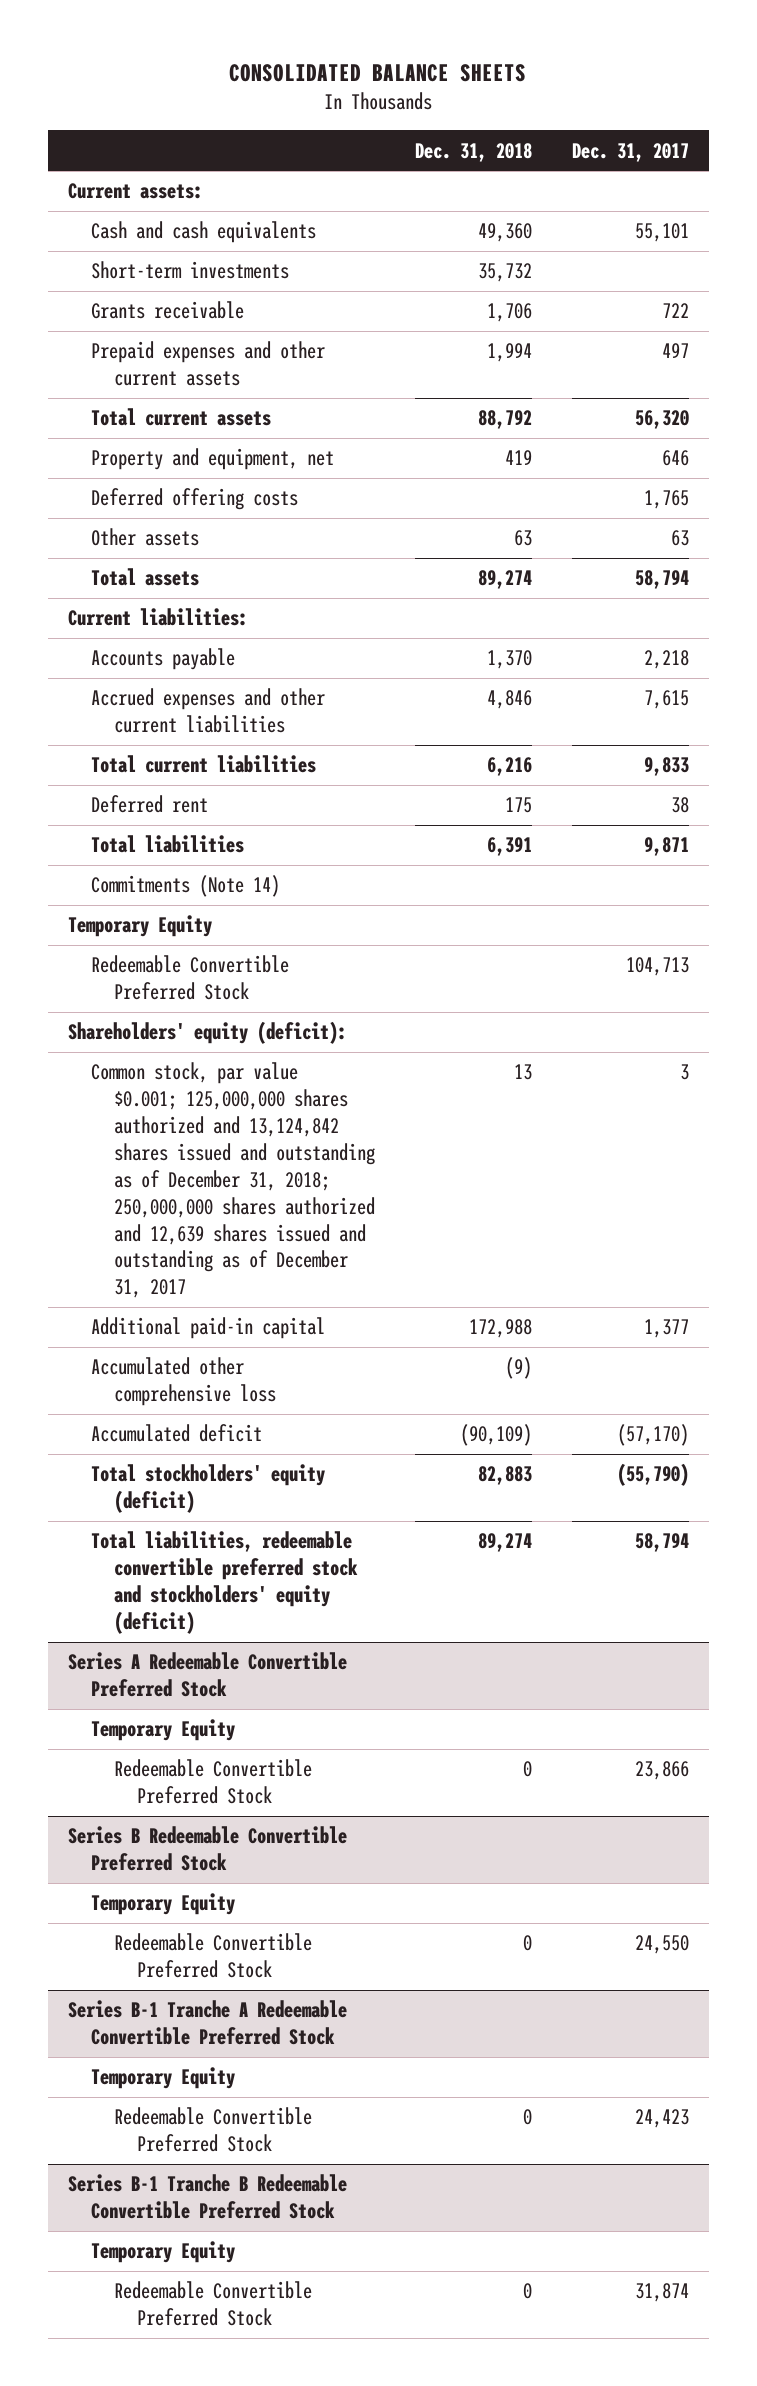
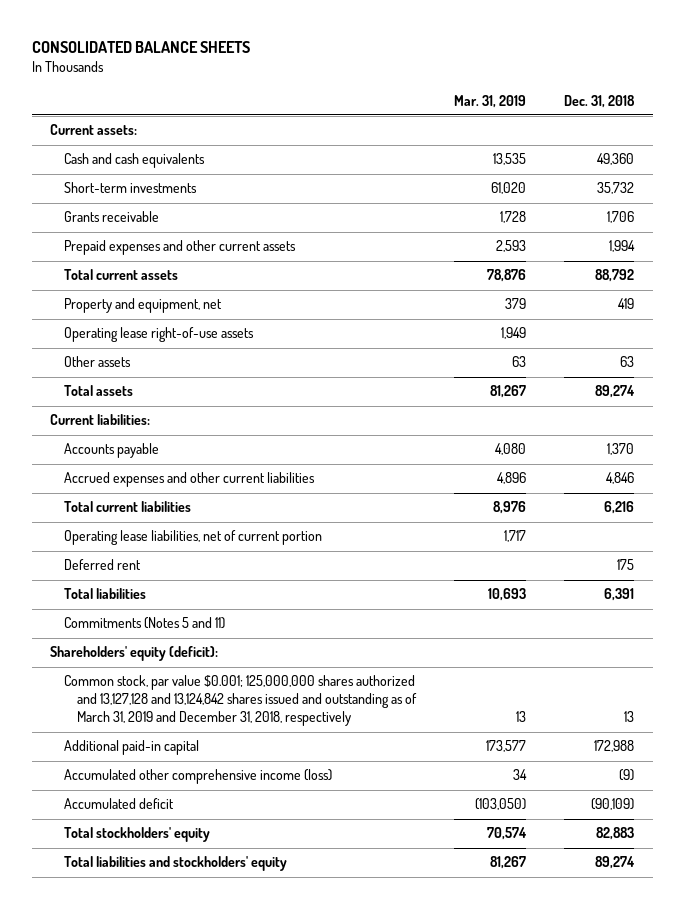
- | Dec. 31, 2018 | Dec. 31, 2017
+ | Mar. 31, 2019 | Dec. 31, 2018
- Deferred offering costs | | 1,765
+ Operating lease right-of-use assets | 1,949 |
+ Operating lease liabilities, net of current portion | 1,717 |
- Commitments (Note 14)
- Temporary Equity
- Redeemable Convertible Preferred Stock | | 104,713
+ Commitments (Notes 5 and 11)
- Common stock, par value $0.001; 125,000,000 shares authorized and 13,124,842 shares issued and outstanding as of December 31, 2018; 250,000,000 shares authorized and 12,639 shares issued and outstanding as of December 31, 2017 | 13 | 3
+ Common stock, par value $0.001; 125,000,000 shares authorized and 13,127,128 and 13,124,842 shares issued and outstanding as of March 31, 2019 and December 31, 2018, respectively | 13 | 13
- Accumulated other comprehensive loss | (9) |
+ Accumulated other comprehensive income (loss) | 34 | (9)
- Total stockholders' equity (deficit) | 82,883 | (55,790)
- Total liabilities, redeemable convertible preferred stock and stockholders' equity (deficit) | 89,274 | 58,794
- Series A Redeemable Convertible Preferred Stock
- Temporary Equity
- Redeemable Convertible Preferred Stock | 0 | 23,866
- Series B Redeemable Convertible Preferred Stock
- Temporary Equity
- Redeemable Convertible Preferred Stock | 0 | 24,550
- Series B-1 Tranche A Redeemable Convertible Preferred Stock
- Temporary Equity
- Redeemable Convertible Preferred Stock | 0 | 24,423
- Series B-1 Tranche B Redeemable Convertible Preferred Stock
- Temporary Equity
- Redeemable Convertible Preferred Stock | 0 | 31,874
+ Total stockholders' equity | 70,574 | 82,883
+ Total liabilities and stockholders' equity | 81,267 | 89,274

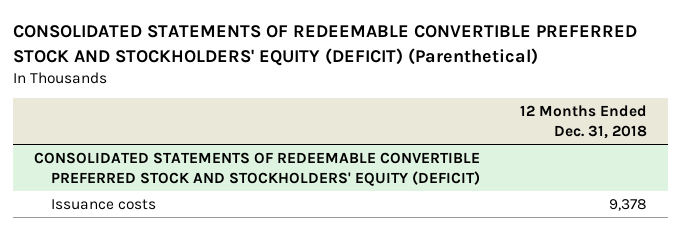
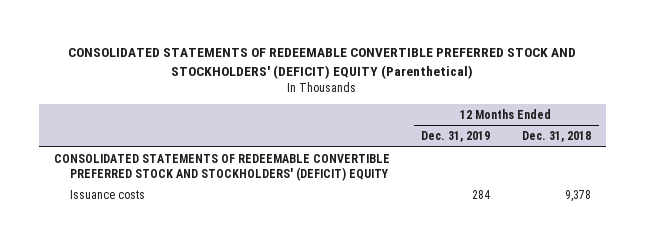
- CONSOLIDATED STATEMENTS OF REDEEMABLE CONVERTIBLE PREFERRED STOCK AND STOCKHOLDERS' EQUITY (DEFICIT) (Parenthetical)
+ CONSOLIDATED STATEMENTS OF REDEEMABLE CONVERTIBLE PREFERRED STOCK AND STOCKHOLDERS' (DEFICIT) EQUITY (Parenthetical)
- | 12 Months Ended Dec. 31, 2018
+ | 12 Months Ended Dec. 31, 2019 | 12 Months Ended Dec. 31, 2018
- CONSOLIDATED STATEMENTS OF REDEEMABLE CONVERTIBLE PREFERRED STOCK AND STOCKHOLDERS' EQUITY (DEFICIT)
+ CONSOLIDATED STATEMENTS OF REDEEMABLE CONVERTIBLE PREFERRED STOCK AND STOCKHOLDERS' (DEFICIT) EQUITY

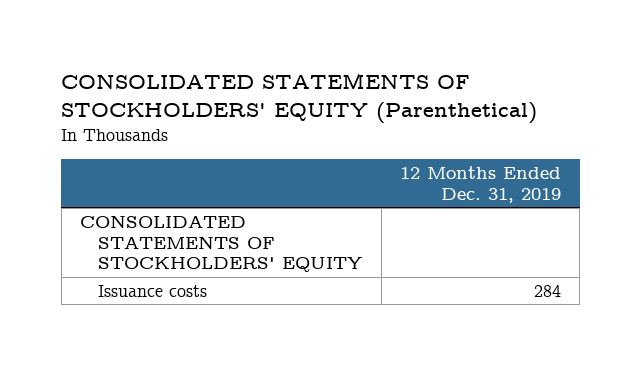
- CONSOLIDATED STATEMENTS OF REDEEMABLE CONVERTIBLE PREFERRED STOCK AND STOCKHOLDERS' (DEFICIT) EQUITY (Parenthetical)
+ CONSOLIDATED STATEMENTS OF STOCKHOLDERS' EQUITY (Parenthetical)
- | 12 Months Ended Dec. 31, 2019 | 12 Months Ended Dec. 31, 2018
+ | 12 Months Ended Dec. 31, 2019
- CONSOLIDATED STATEMENTS OF REDEEMABLE CONVERTIBLE PREFERRED STOCK AND STOCKHOLDERS' (DEFICIT) EQUITY
+ CONSOLIDATED STATEMENTS OF STOCKHOLDERS' EQUITY

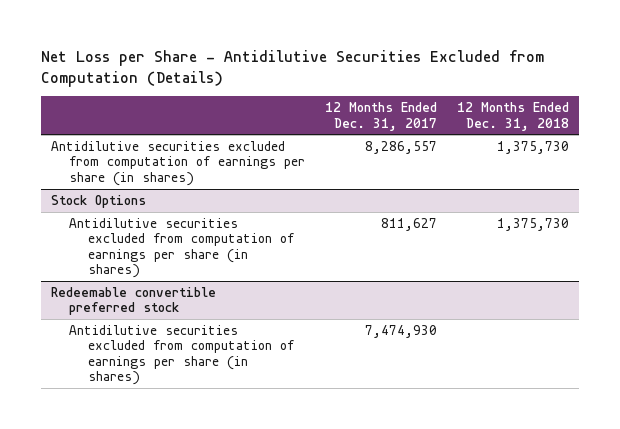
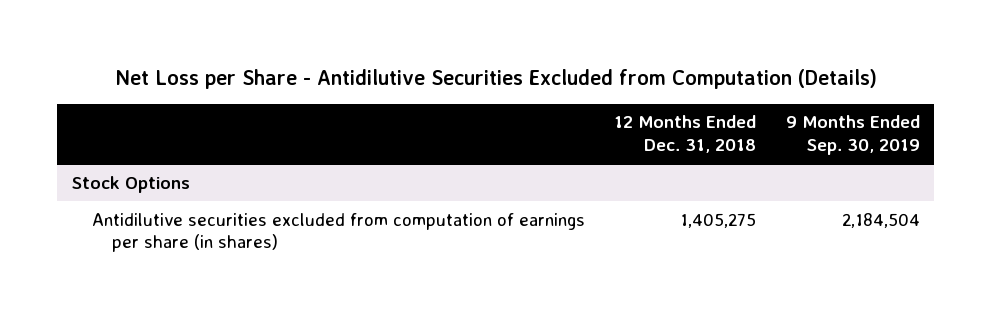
- | 12 Months Ended Dec. 31, 2017 | 12 Months Ended Dec. 31, 2018
+ | 12 Months Ended Dec. 31, 2018 | 9 Months Ended Sep. 30, 2019
- Antidilutive securities excluded from computation of earnings per share (in shares) | 8,286,557 | 1,375,730
@ Stock Options
- Antidilutive securities excluded from computation of earnings per share (in shares) | 811,627 | 1,375,730
- Redeemable convertible preferred stock
- Antidilutive securities excluded from computation of earnings per share (in shares) | 7,474,930 |
@ Stock Options
+ Antidilutive securities excluded from computation of earnings per share (in shares) | 1,405,275 | 2,184,504

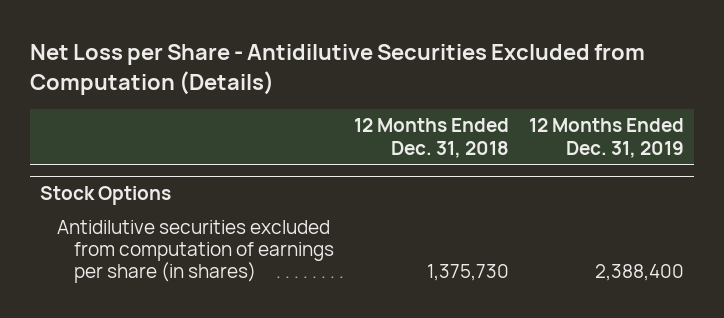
- | 12 Months Ended Dec. 31, 2018 | 9 Months Ended Sep. 30, 2019
+ | 12 Months Ended Dec. 31, 2018 | 12 Months Ended Dec. 31, 2019
@ Stock Options
- Antidilutive securities excluded from computation of earnings per share (in shares) | 1,405,275 | 2,184,504
+ Antidilutive securities excluded from computation of earnings per share (in shares) | 1,375,730 | 2,388,400

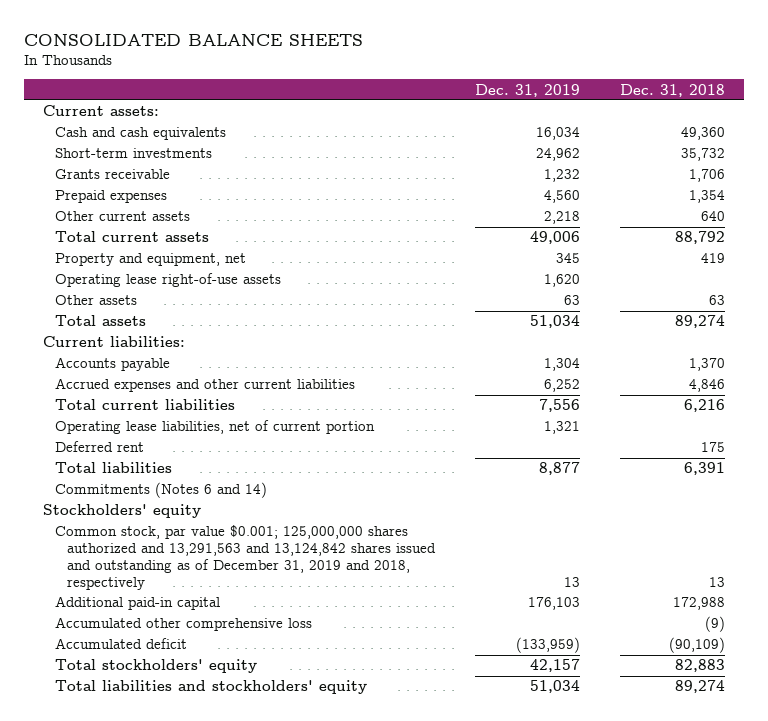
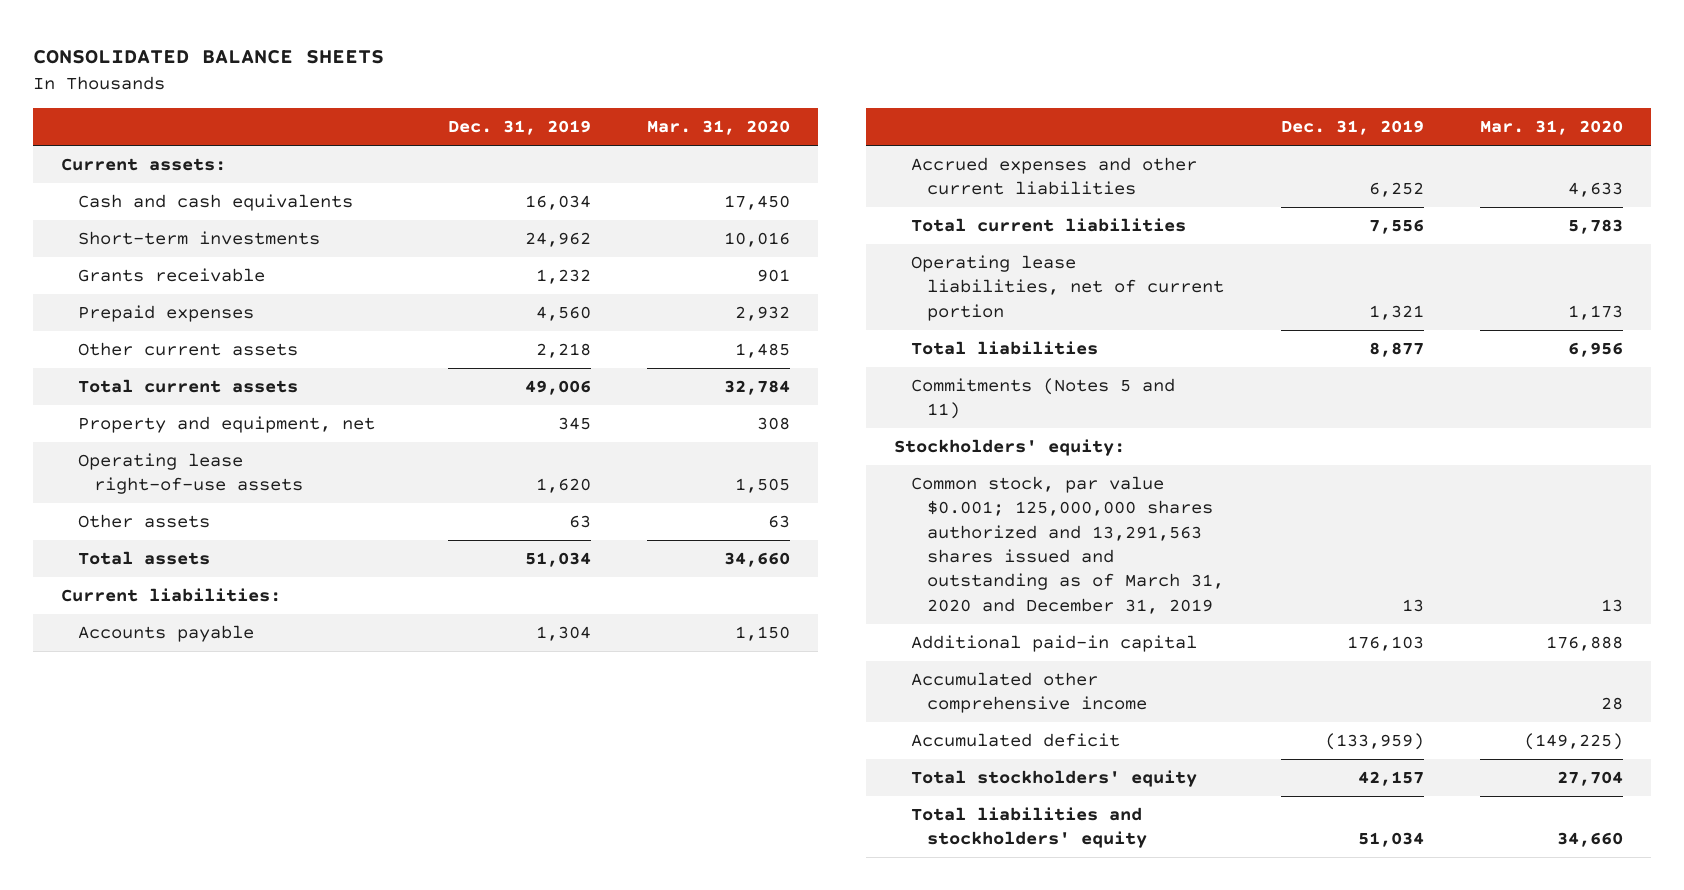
- | Dec. 31, 2019 | Dec. 31, 2018
+ | Dec. 31, 2019 | Mar. 31, 2020
- Deferred rent | | 175
- Commitments (Notes 6 and 14)
- Stockholders' equity
- Common stock, par value $0.001; 125,000,000 shares authorized and 13,291,563 and 13,124,842 shares issued and outstanding as of December 31, 2019 and 2018, respectively | 13 | 13
+ Commitments (Notes 5 and 11)
+ Stockholders' equity:
+ Common stock, par value $0.001; 125,000,000 shares authorized and 13,291,563 shares issued and outstanding as of March 31, 2020 and December 31, 2019 | 13 | 13
- Accumulated other comprehensive loss | | (9)
+ Accumulated other comprehensive income | | 28

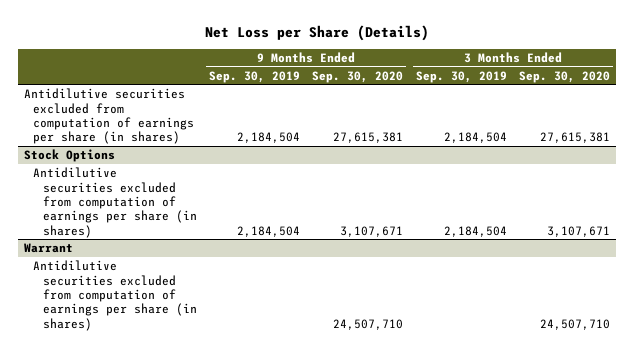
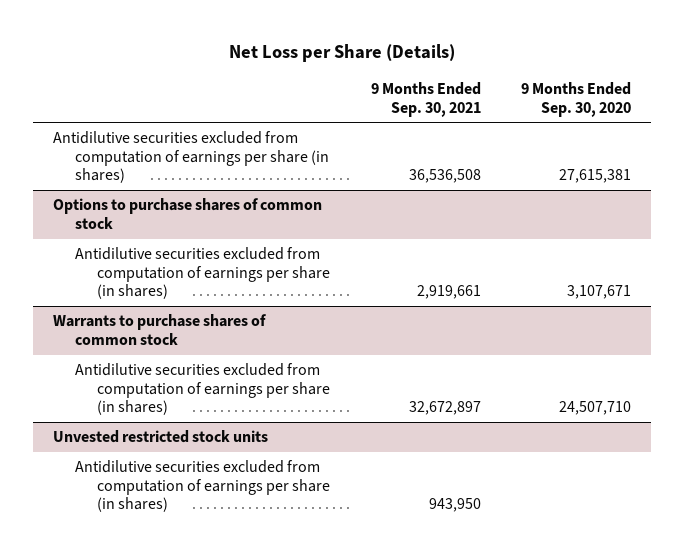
- | 9 Months Ended Sep. 30, 2019 | 9 Months Ended Sep. 30, 2020 | 3 Months Ended Sep. 30, 2019 | 3 Months Ended Sep. 30, 2020
+ | 9 Months Ended Sep. 30, 2021 | 9 Months Ended Sep. 30, 2020
- Stock Options
+ Options to purchase shares of common stock
- Warrant
+ Warrants to purchase shares of common stock
+ Unvested restricted stock units
+ Antidilutive securities excluded from computation of earnings per share (in shares) | 943,950 |

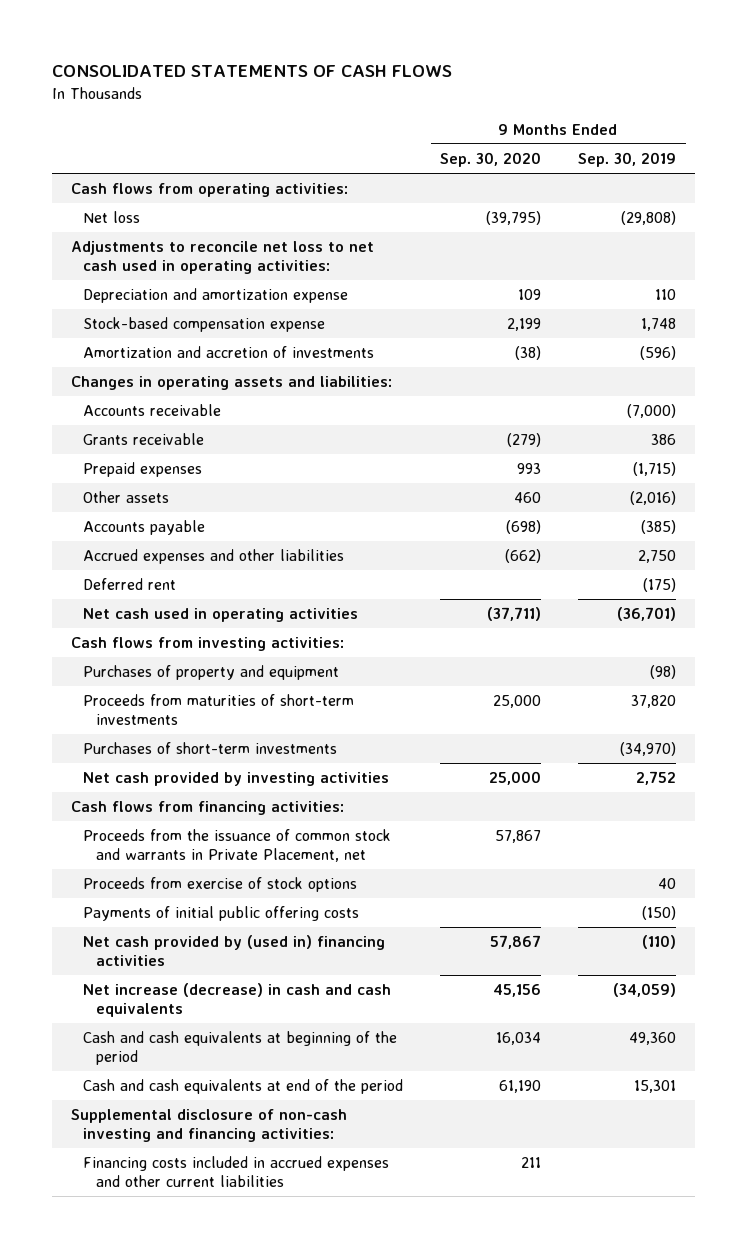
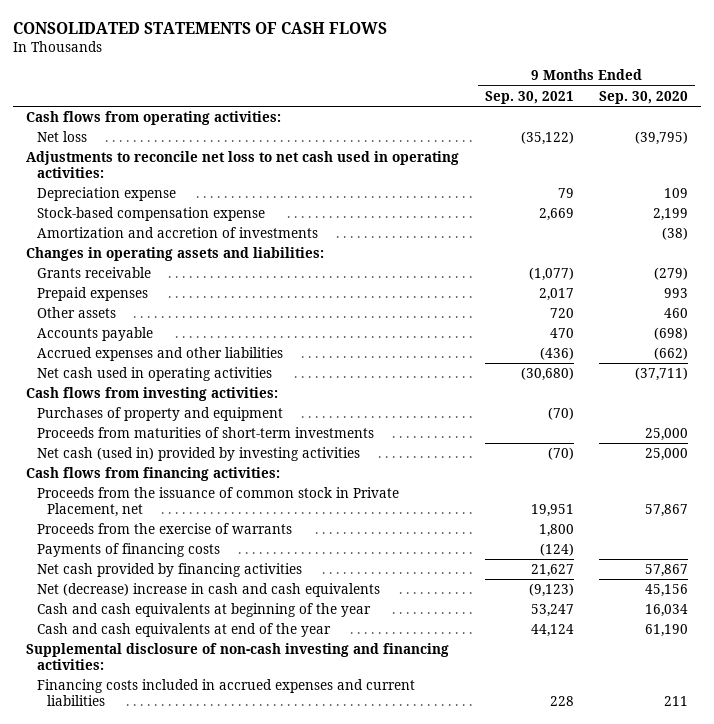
- | 9 Months Ended Sep. 30, 2020 | 9 Months Ended Sep. 30, 2019
+ | 9 Months Ended Sep. 30, 2021 | 9 Months Ended Sep. 30, 2020
- Depreciation and amortization expense | 109 | 110
+ Depreciation expense | 79 | 109
- Accounts receivable | | (7,000)
- Deferred rent | | (175)
- Purchases of short-term investments | | (34,970)
- Net cash provided by investing activities | 25,000 | 2,752
+ Net cash (used in) provided by investing activities | (70) | 25,000
- Proceeds from the issuance of common stock and warrants in Private Placement, net | 57,867 |
- Proceeds from exercise of stock options | | 40
- Payments of initial public offering costs | | (150)
- Net cash provided by (used in) financing activities | 57,867 | (110)
- Net increase (decrease) in cash and cash equivalents | 45,156 | (34,059)
- Cash and cash equivalents at beginning of the period | 16,034 | 49,360
- Cash and cash equivalents at end of the period | 61,190 | 15,301
+ Proceeds from the issuance of common stock in Private Placement, net | 19,951 | 57,867
+ Proceeds from the exercise of warrants | 1,800 |
+ Payments of financing costs | (124) |
+ Net cash provided by financing activities | 21,627 | 57,867
+ Net (decrease) increase in cash and cash equivalents | (9,123) | 45,156
+ Cash and cash equivalents at beginning of the year | 53,247 | 16,034
+ Cash and cash equivalents at end of the year | 44,124 | 61,190
- Financing costs included in accrued expenses and other current liabilities | 211 |
+ Financing costs included in accrued expenses and current liabilities | 228 | 211

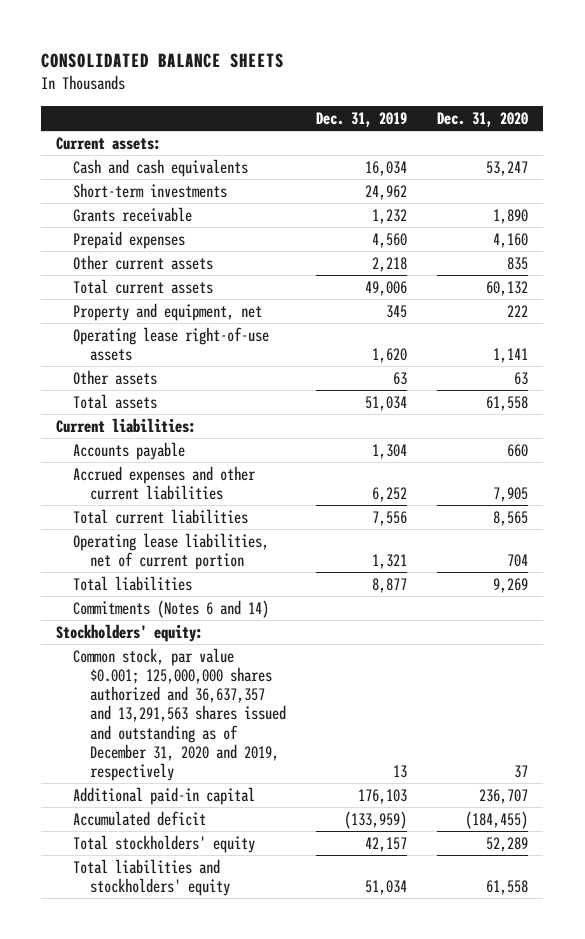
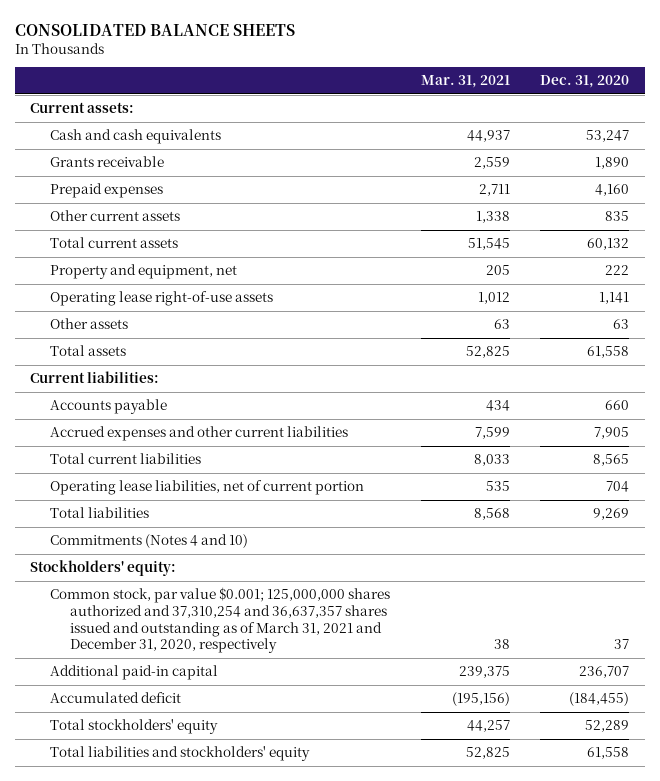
- | Dec. 31, 2019 | Dec. 31, 2020
+ | Mar. 31, 2021 | Dec. 31, 2020
- Short-term investments | 24,962 |
- Commitments (Notes 6 and 14)
+ Commitments (Notes 4 and 10)
- Common stock, par value $0.001; 125,000,000 shares authorized and 36,637,357 and 13,291,563 shares issued and outstanding as of December 31, 2020 and 2019, respectively | 13 | 37
+ Common stock, par value $0.001; 125,000,000 shares authorized and 37,310,254 and 36,637,357 shares issued and outstanding as of March 31, 2021 and December 31, 2020, respectively | 38 | 37

